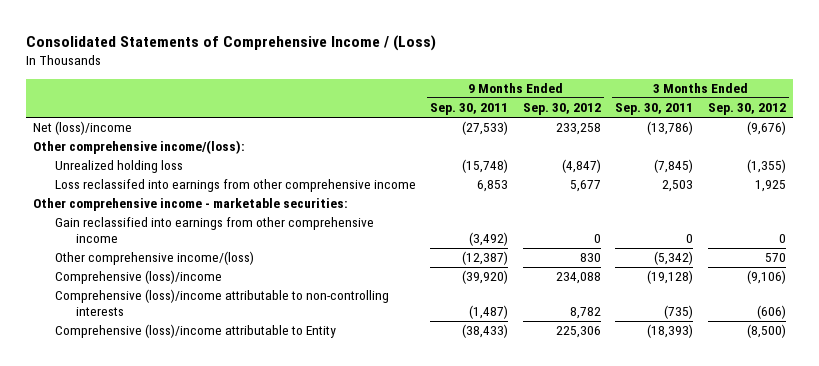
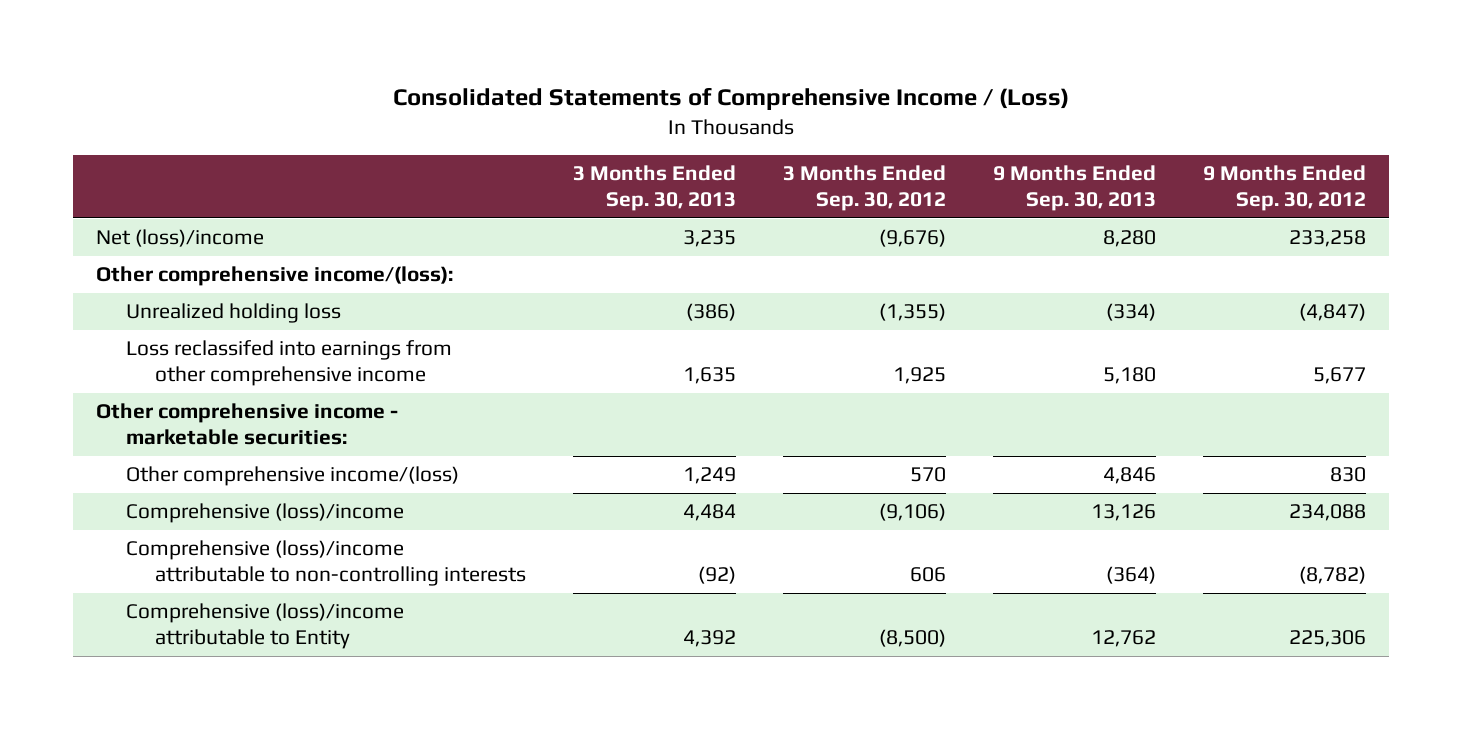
- | 9 Months Ended Sep. 30, 2011 | 9 Months Ended Sep. 30, 2012 | 3 Months Ended Sep. 30, 2011 | 3 Months Ended Sep. 30, 2012
+ | 3 Months Ended Sep. 30, 2013 | 3 Months Ended Sep. 30, 2012 | 9 Months Ended Sep. 30, 2013 | 9 Months Ended Sep. 30, 2012
- Gain reclassified into earnings from other comprehensive income | (3,492) | 0 | 0 | 0
- Comprehensive (loss)/income attributable to non-controlling interests | (1,487) | 8,782 | (735) | (606)
+ Comprehensive (loss)/income attributable to non-controlling interests | (92) | 606 | (364) | (8,782)

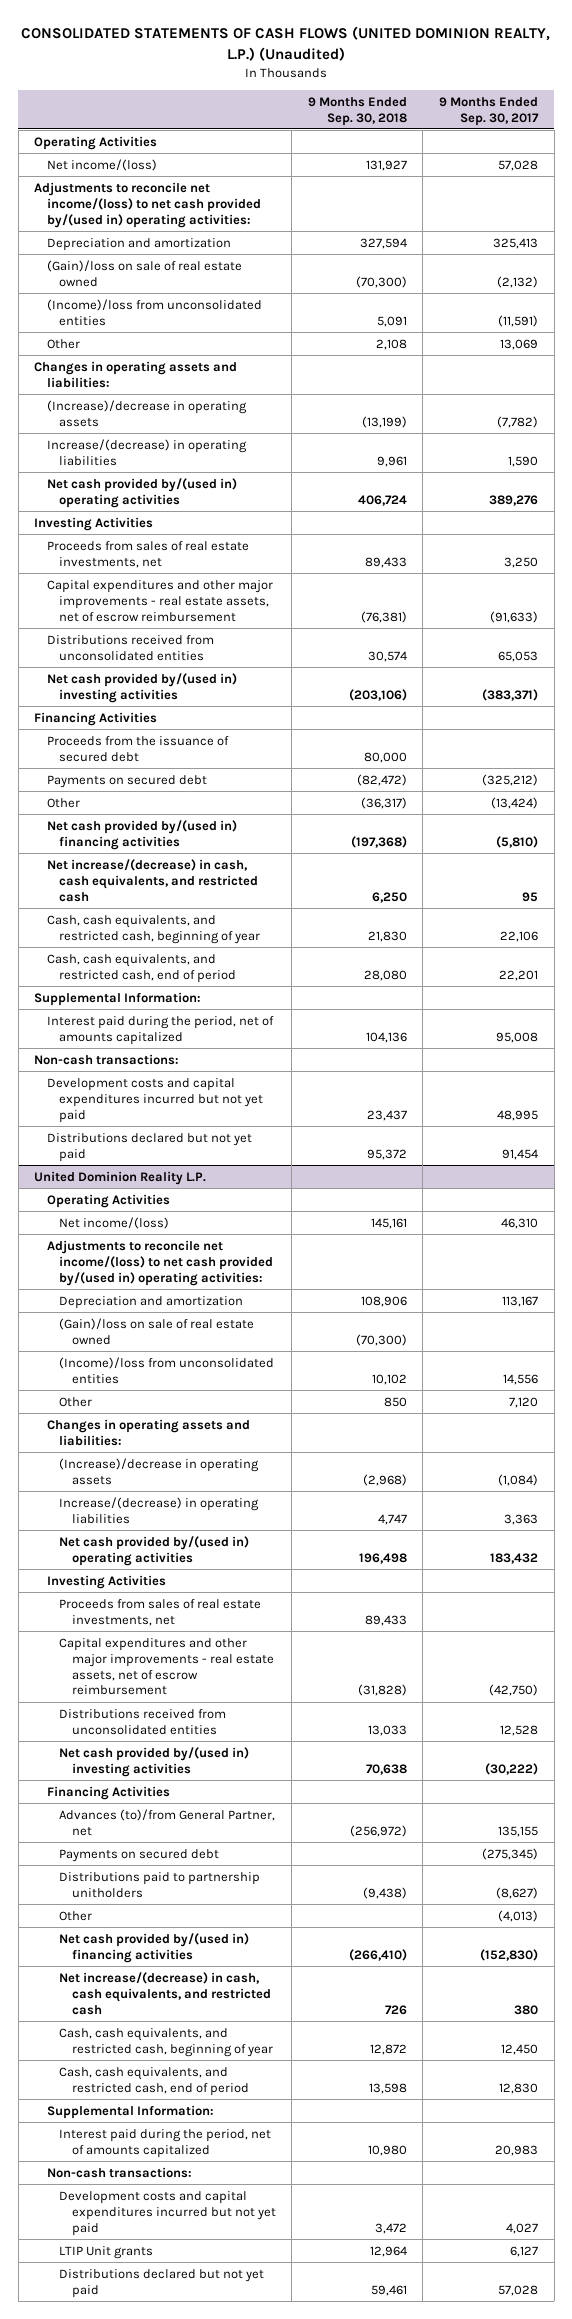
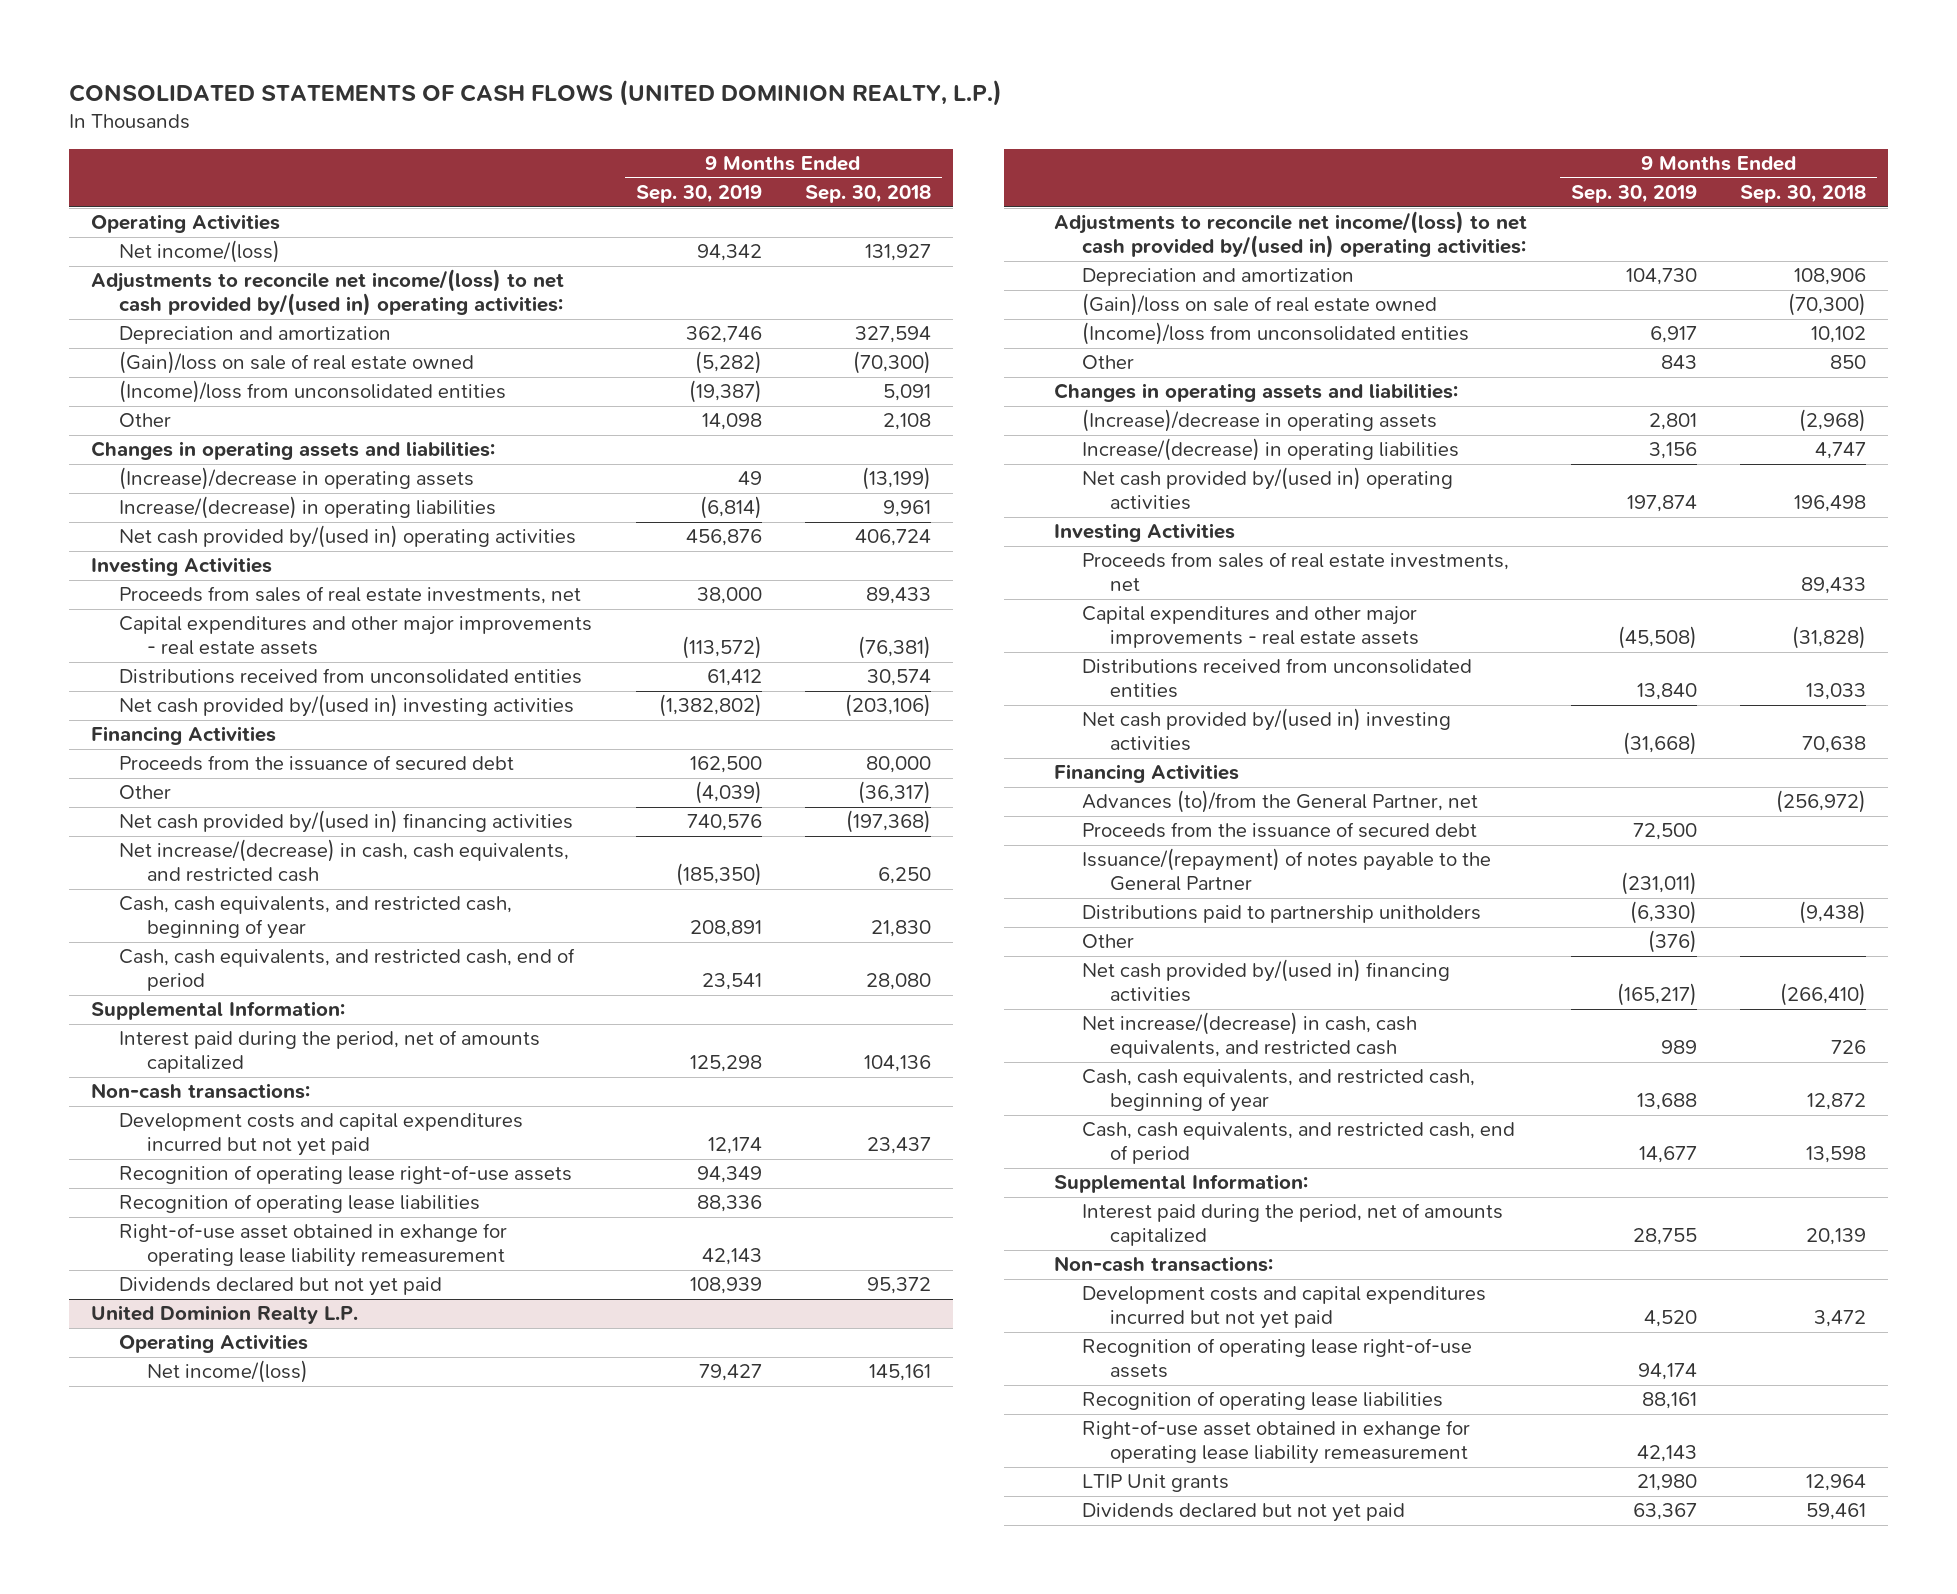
- CONSOLIDATED STATEMENTS OF CASH FLOWS (UNITED DOMINION REALTY, L.P.) (Unaudited)
+ CONSOLIDATED STATEMENTS OF CASH FLOWS (UNITED DOMINION REALTY, L.P.)
- | 9 Months Ended Sep. 30, 2018 | 9 Months Ended Sep. 30, 2017
+ | 9 Months Ended Sep. 30, 2019 | 9 Months Ended Sep. 30, 2018
- Capital expenditures and other major improvements - real estate assets, net of escrow reimbursement | (76,381) | (91,633)
+ Capital expenditures and other major improvements - real estate assets | (113,572) | (76,381)
- Payments on secured debt | (82,472) | (325,212)
- Distributions declared but not yet paid | 95,372 | 91,454
- United Dominion Reality L.P.
+ Recognition of operating lease right-of-use assets | 94,349 |
+ Recognition of operating lease liabilities | 88,336 |
+ Right-of-use asset obtained in exhange for operating lease liability remeasurement | 42,143 |
+ Dividends declared but not yet paid | 108,939 | 95,372
+ United Dominion Realty L.P.
- Capital expenditures and other major improvements - real estate assets, net of escrow reimbursement | (31,828) | (42,750)
+ Capital expenditures and other major improvements - real estate assets | (45,508) | (31,828)
- Advances (to)/from General Partner, net | (256,972) | 135,155
- Payments on secured debt | | (275,345)
+ Advances (to)/from the General Partner, net | | (256,972)
+ Proceeds from the issuance of secured debt | 72,500 |
+ Issuance/(repayment) of notes payable to the General Partner | (231,011) |
- Interest paid during the period, net of amounts capitalized | 10,980 | 20,983
+ Interest paid during the period, net of amounts capitalized | 28,755 | 20,139
+ Recognition of operating lease right-of-use assets | 94,174 |
+ Recognition of operating lease liabilities | 88,161 |
+ Right-of-use asset obtained in exhange for operating lease liability remeasurement | 42,143 |
- Distributions declared but not yet paid | 59,461 | 57,028
+ Dividends declared but not yet paid | 63,367 | 59,461

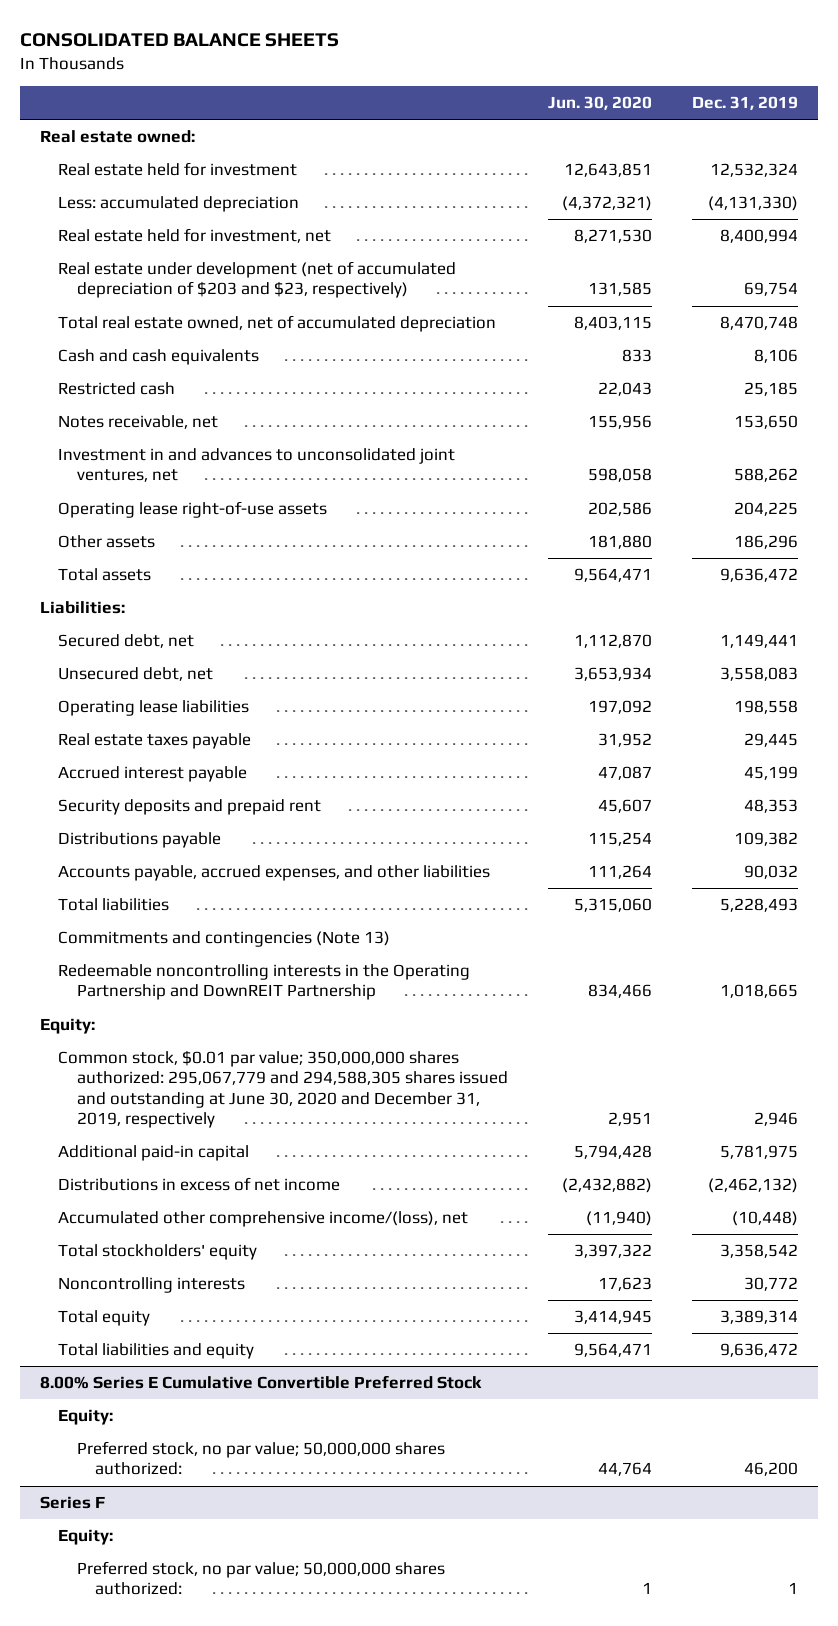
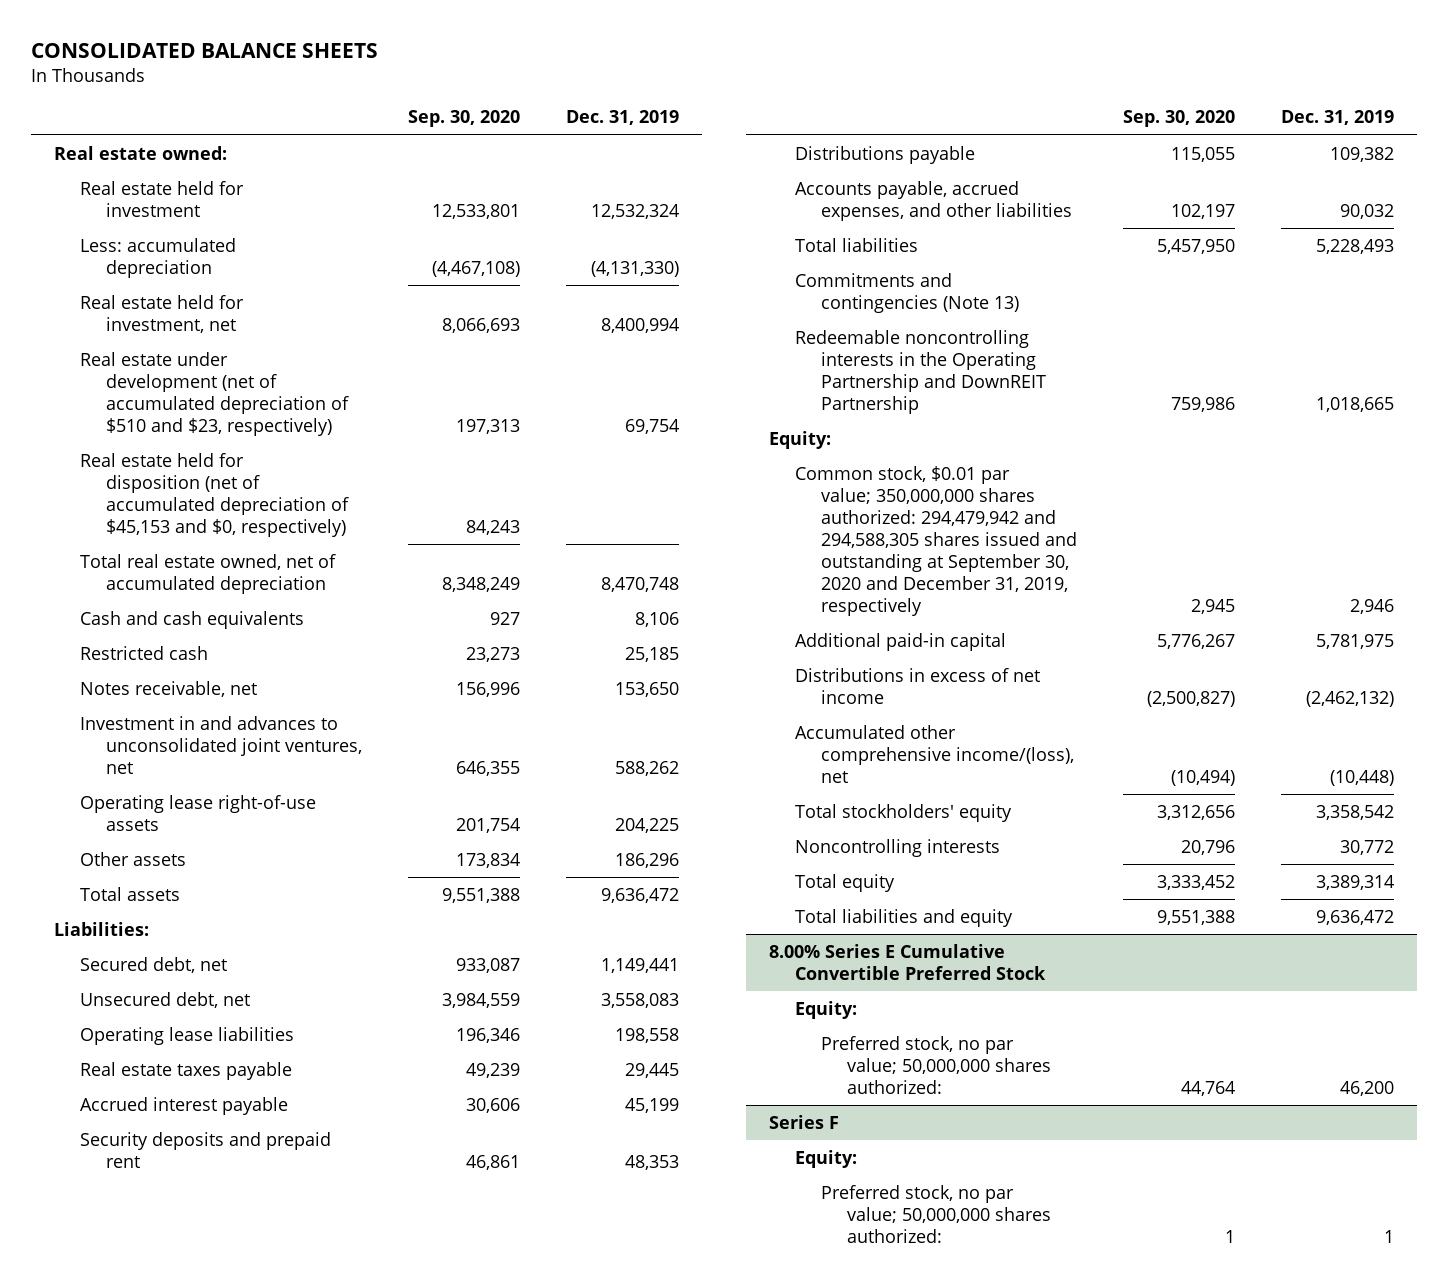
- | Jun. 30, 2020 | Dec. 31, 2019
+ | Sep. 30, 2020 | Dec. 31, 2019
- Real estate under development (net of accumulated depreciation of $203 and $23, respectively) | 131,585 | 69,754
+ Real estate under development (net of accumulated depreciation of $510 and $23, respectively) | 197,313 | 69,754
+ Real estate held for disposition (net of accumulated depreciation of $45,153 and $0, respectively) | 84,243 |
- Common stock, $0.01 par value; 350,000,000 shares authorized: 295,067,779 and 294,588,305 shares issued and outstanding at June 30, 2020 and December 31, 2019, respectively | 2,951 | 2,946
+ Common stock, $0.01 par value; 350,000,000 shares authorized: 294,479,942 and 294,588,305 shares issued and outstanding at September 30, 2020 and December 31, 2019, respectively | 2,945 | 2,946

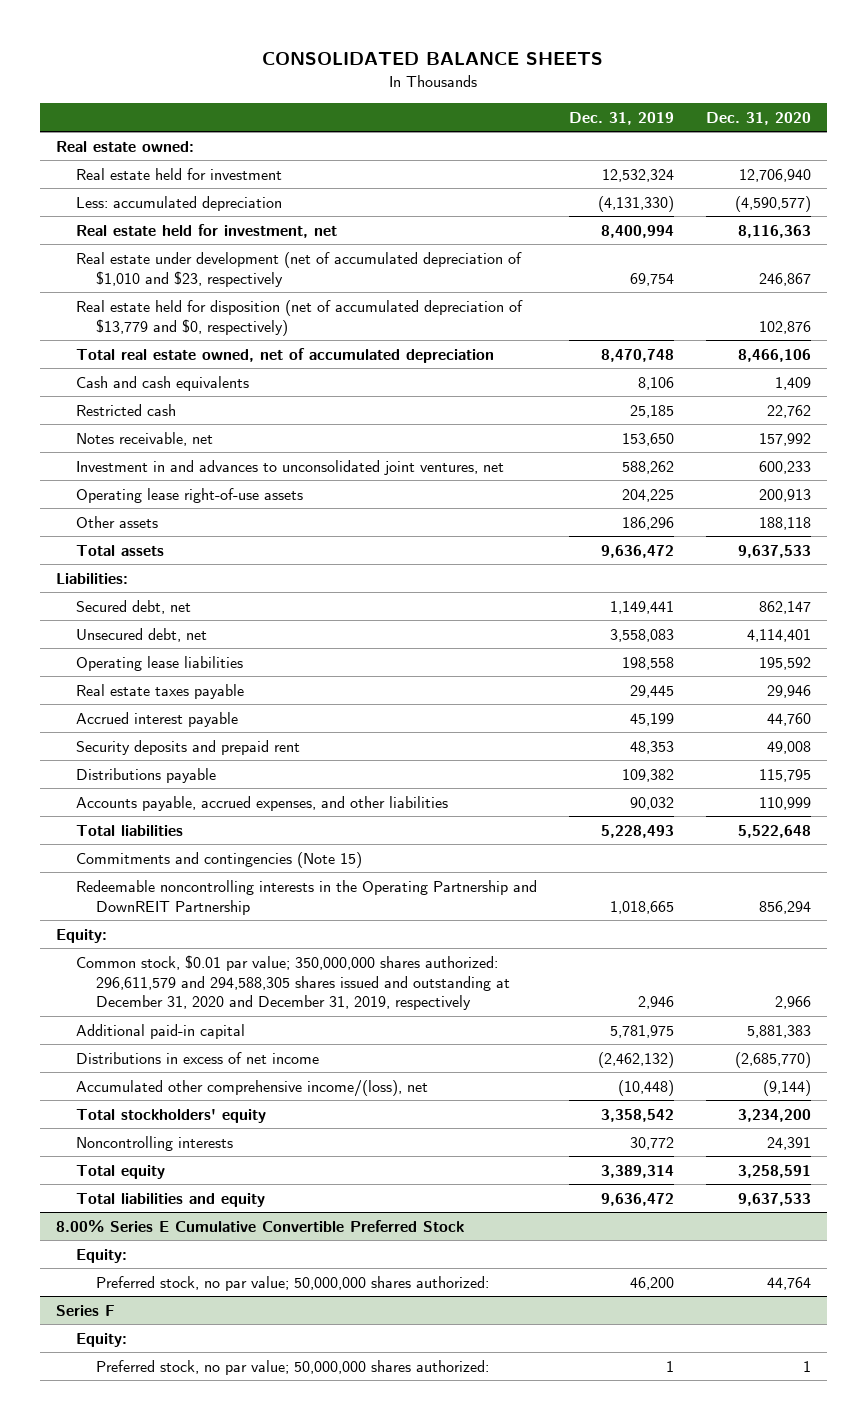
- | Sep. 30, 2020 | Dec. 31, 2019
+ | Dec. 31, 2019 | Dec. 31, 2020
- Real estate under development (net of accumulated depreciation of $510 and $23, respectively) | 197,313 | 69,754
- Real estate held for disposition (net of accumulated depreciation of $45,153 and $0, respectively) | 84,243 |
+ Real estate under development (net of accumulated depreciation of $1,010 and $23, respectively | 69,754 | 246,867
+ Real estate held for disposition (net of accumulated depreciation of $13,779 and $0, respectively) | | 102,876
- Commitments and contingencies (Note 13)
+ Commitments and contingencies (Note 15)
- Common stock, $0.01 par value; 350,000,000 shares authorized: 294,479,942 and 294,588,305 shares issued and outstanding at September 30, 2020 and December 31, 2019, respectively | 2,945 | 2,946
+ Common stock, $0.01 par value; 350,000,000 shares authorized: 296,611,579 and 294,588,305 shares issued and outstanding at December 31, 2020 and December 31, 2019, respectively | 2,946 | 2,966

